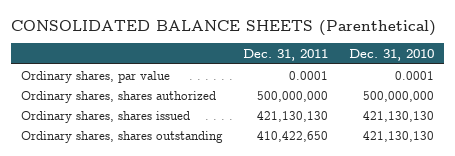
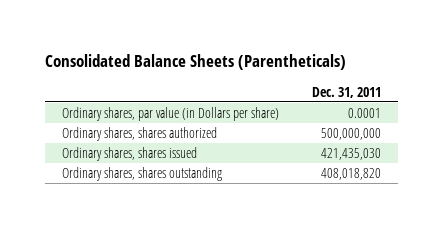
- CONSOLIDATED BALANCE SHEETS (Parenthetical)
+ Consolidated Balance Sheets (Parentheticals)
- | Dec. 31, 2011 | Dec. 31, 2010
+ | Dec. 31, 2011
- Ordinary shares, par value | 0.0001 | 0.0001
+ Ordinary shares, par value (in Dollars per share) | 0.0001
- Ordinary shares, shares issued | 421,130,130 | 421,130,130
- Ordinary shares, shares outstanding | 410,422,650 | 421,130,130
+ Ordinary shares, shares issued | 421,435,030
+ Ordinary shares, shares outstanding | 408,018,820

